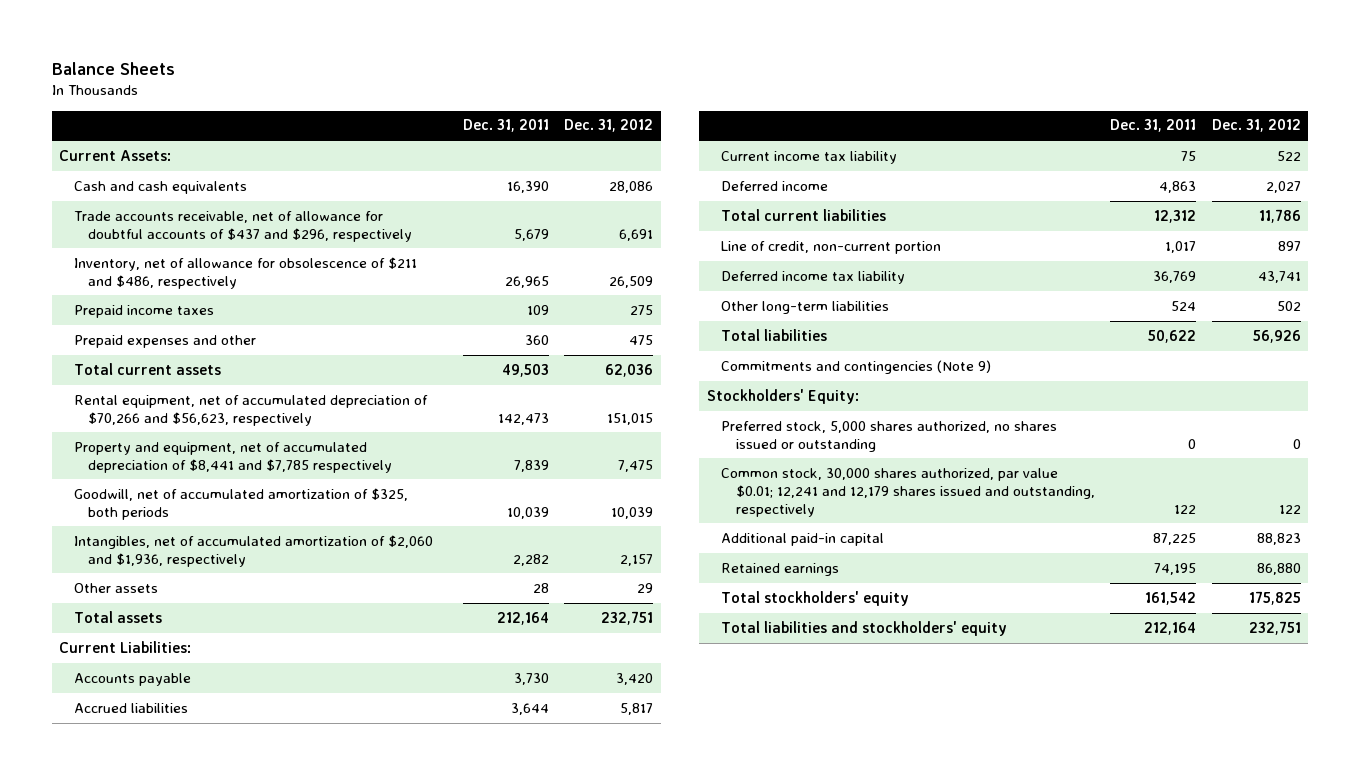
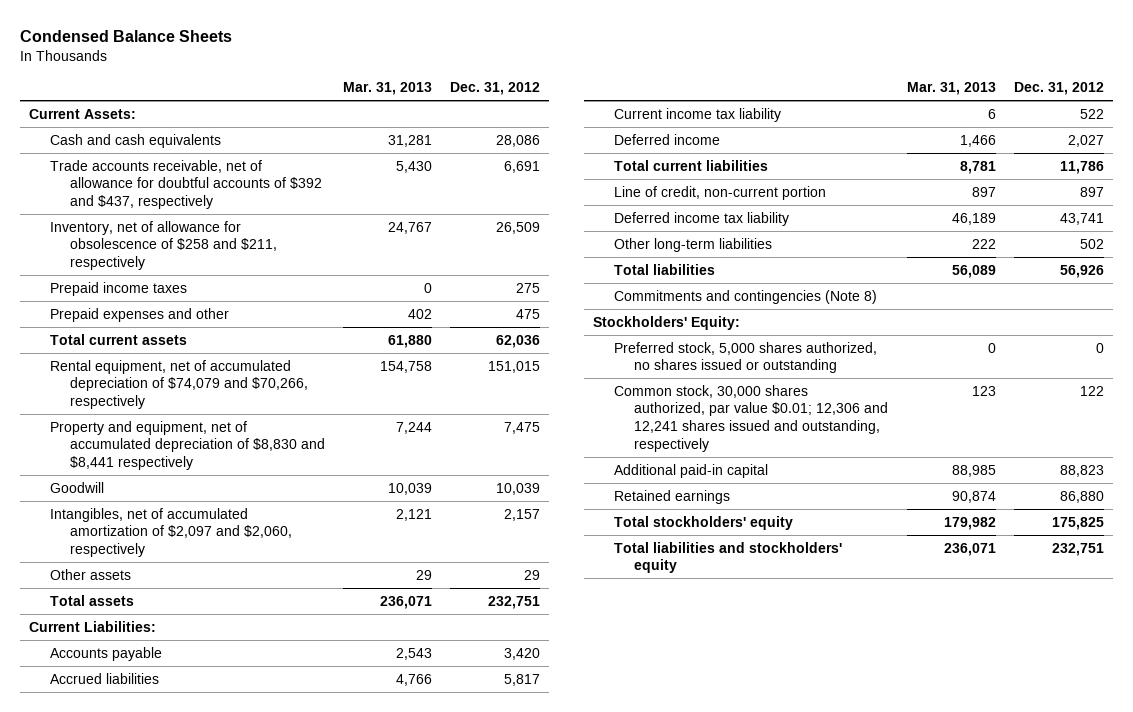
- Balance Sheets
+ Condensed Balance Sheets
- | Dec. 31, 2011 | Dec. 31, 2012
+ | Mar. 31, 2013 | Dec. 31, 2012
- Trade accounts receivable, net of allowance for doubtful accounts of $437 and $296, respectively | 5,679 | 6,691
- Inventory, net of allowance for obsolescence of $211 and $486, respectively | 26,965 | 26,509
+ Trade accounts receivable, net of allowance for doubtful accounts of $392 and $437, respectively | 5,430 | 6,691
+ Inventory, net of allowance for obsolescence of $258 and $211, respectively | 24,767 | 26,509
- Rental equipment, net of accumulated depreciation of $70,266 and $56,623, respectively | 142,473 | 151,015
- Property and equipment, net of accumulated depreciation of $8,441 and $7,785 respectively | 7,839 | 7,475
- Goodwill, net of accumulated amortization of $325, both periods | 10,039 | 10,039
- Intangibles, net of accumulated amortization of $2,060 and $1,936, respectively | 2,282 | 2,157
+ Rental equipment, net of accumulated depreciation of $74,079 and $70,266, respectively | 154,758 | 151,015
+ Property and equipment, net of accumulated depreciation of $8,830 and $8,441 respectively | 7,244 | 7,475
+ Goodwill | 10,039 | 10,039
+ Intangibles, net of accumulated amortization of $2,097 and $2,060, respectively | 2,121 | 2,157
- Commitments and contingencies (Note 9)
+ Commitments and contingencies (Note 8)
- Common stock, 30,000 shares authorized, par value $0.01; 12,241 and 12,179 shares issued and outstanding, respectively | 122 | 122
+ Common stock, 30,000 shares authorized, par value $0.01; 12,306 and 12,241 shares issued and outstanding, respectively | 123 | 122

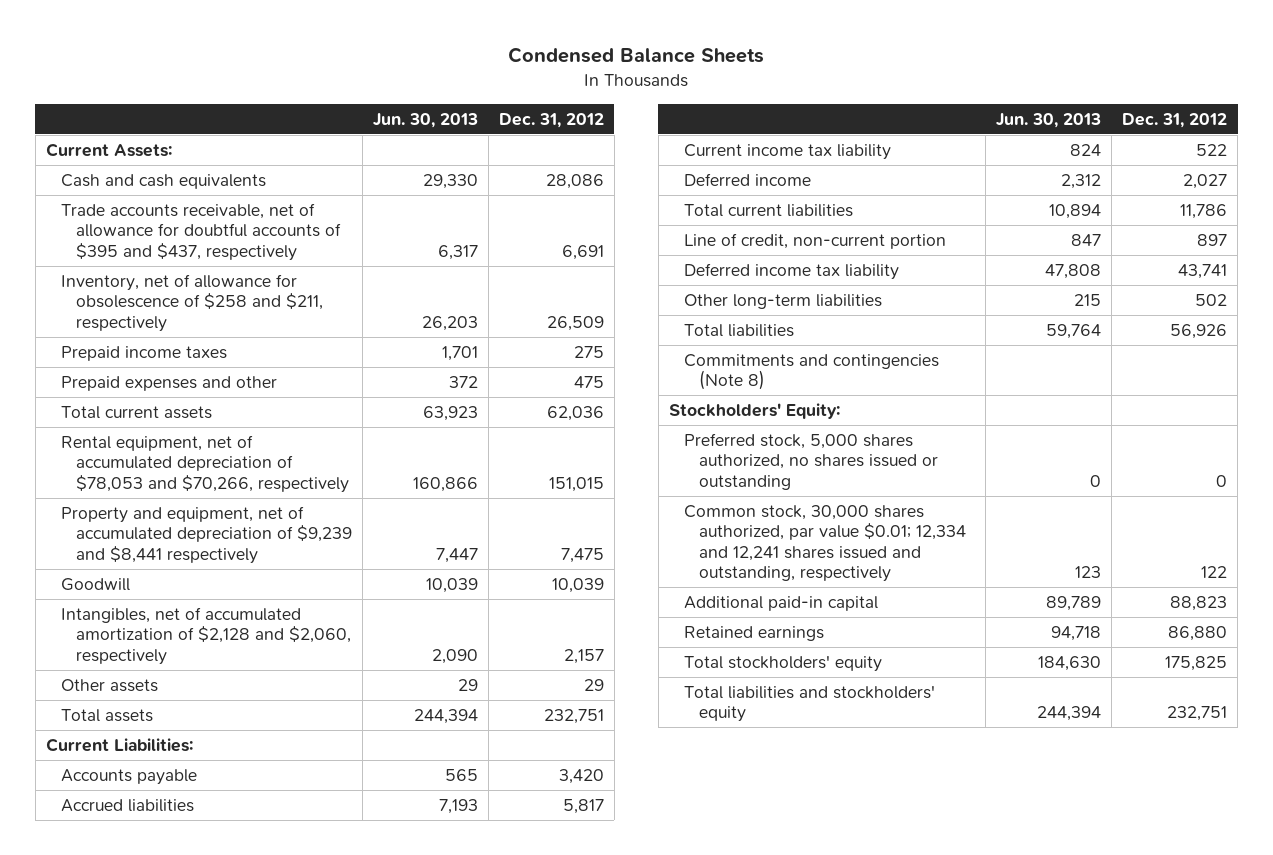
- | Mar. 31, 2013 | Dec. 31, 2012
+ | Jun. 30, 2013 | Dec. 31, 2012
- Trade accounts receivable, net of allowance for doubtful accounts of $392 and $437, respectively | 5,430 | 6,691
+ Trade accounts receivable, net of allowance for doubtful accounts of $395 and $437, respectively | 6,317 | 6,691
- Rental equipment, net of accumulated depreciation of $74,079 and $70,266, respectively | 154,758 | 151,015
- Property and equipment, net of accumulated depreciation of $8,830 and $8,441 respectively | 7,244 | 7,475
+ Rental equipment, net of accumulated depreciation of $78,053 and $70,266, respectively | 160,866 | 151,015
+ Property and equipment, net of accumulated depreciation of $9,239 and $8,441 respectively | 7,447 | 7,475
- Intangibles, net of accumulated amortization of $2,097 and $2,060, respectively | 2,121 | 2,157
+ Intangibles, net of accumulated amortization of $2,128 and $2,060, respectively | 2,090 | 2,157
- Common stock, 30,000 shares authorized, par value $0.01; 12,306 and 12,241 shares issued and outstanding, respectively | 123 | 122
+ Common stock, 30,000 shares authorized, par value $0.01; 12,334 and 12,241 shares issued and outstanding, respectively | 123 | 122

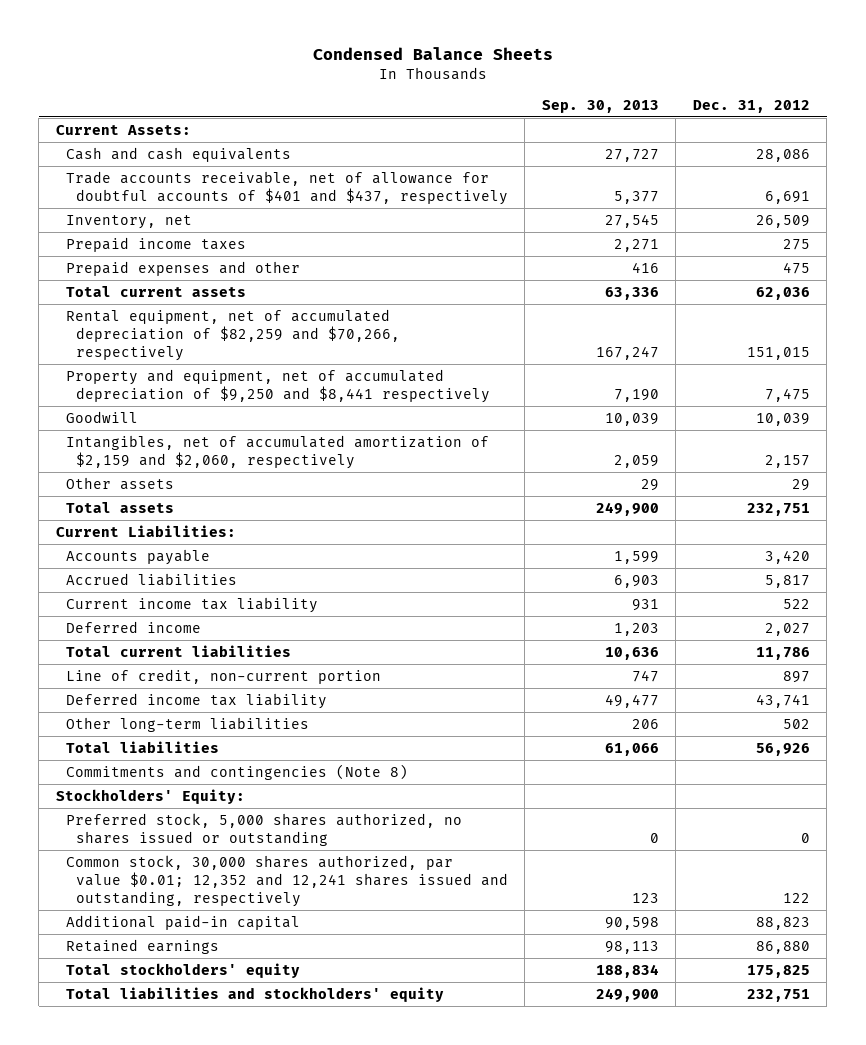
- | Jun. 30, 2013 | Dec. 31, 2012
+ | Sep. 30, 2013 | Dec. 31, 2012
- Trade accounts receivable, net of allowance for doubtful accounts of $395 and $437, respectively | 6,317 | 6,691
- Inventory, net of allowance for obsolescence of $258 and $211, respectively | 26,203 | 26,509
+ Trade accounts receivable, net of allowance for doubtful accounts of $401 and $437, respectively | 5,377 | 6,691
+ Inventory, net | 27,545 | 26,509
- Rental equipment, net of accumulated depreciation of $78,053 and $70,266, respectively | 160,866 | 151,015
- Property and equipment, net of accumulated depreciation of $9,239 and $8,441 respectively | 7,447 | 7,475
+ Rental equipment, net of accumulated depreciation of $82,259 and $70,266, respectively | 167,247 | 151,015
+ Property and equipment, net of accumulated depreciation of $9,250 and $8,441 respectively | 7,190 | 7,475
- Intangibles, net of accumulated amortization of $2,128 and $2,060, respectively | 2,090 | 2,157
+ Intangibles, net of accumulated amortization of $2,159 and $2,060, respectively | 2,059 | 2,157
- Common stock, 30,000 shares authorized, par value $0.01; 12,334 and 12,241 shares issued and outstanding, respectively | 123 | 122
+ Common stock, 30,000 shares authorized, par value $0.01; 12,352 and 12,241 shares issued and outstanding, respectively | 123 | 122

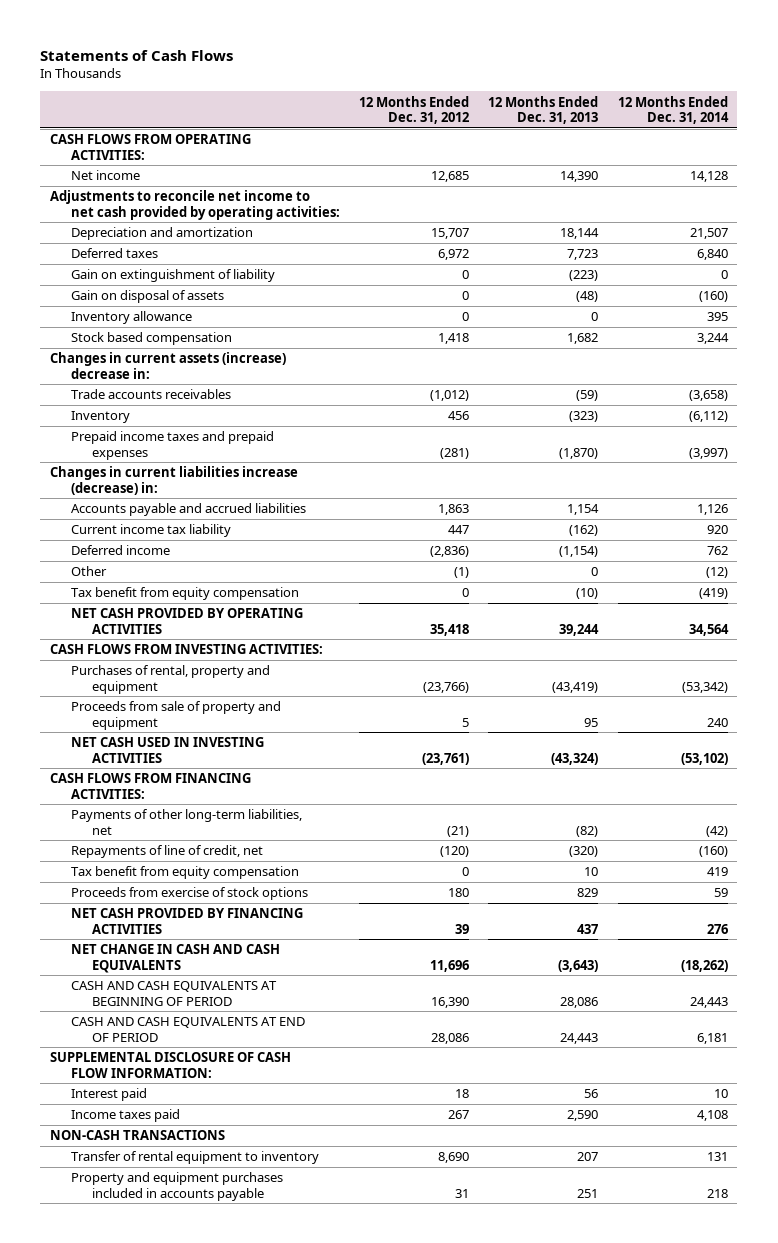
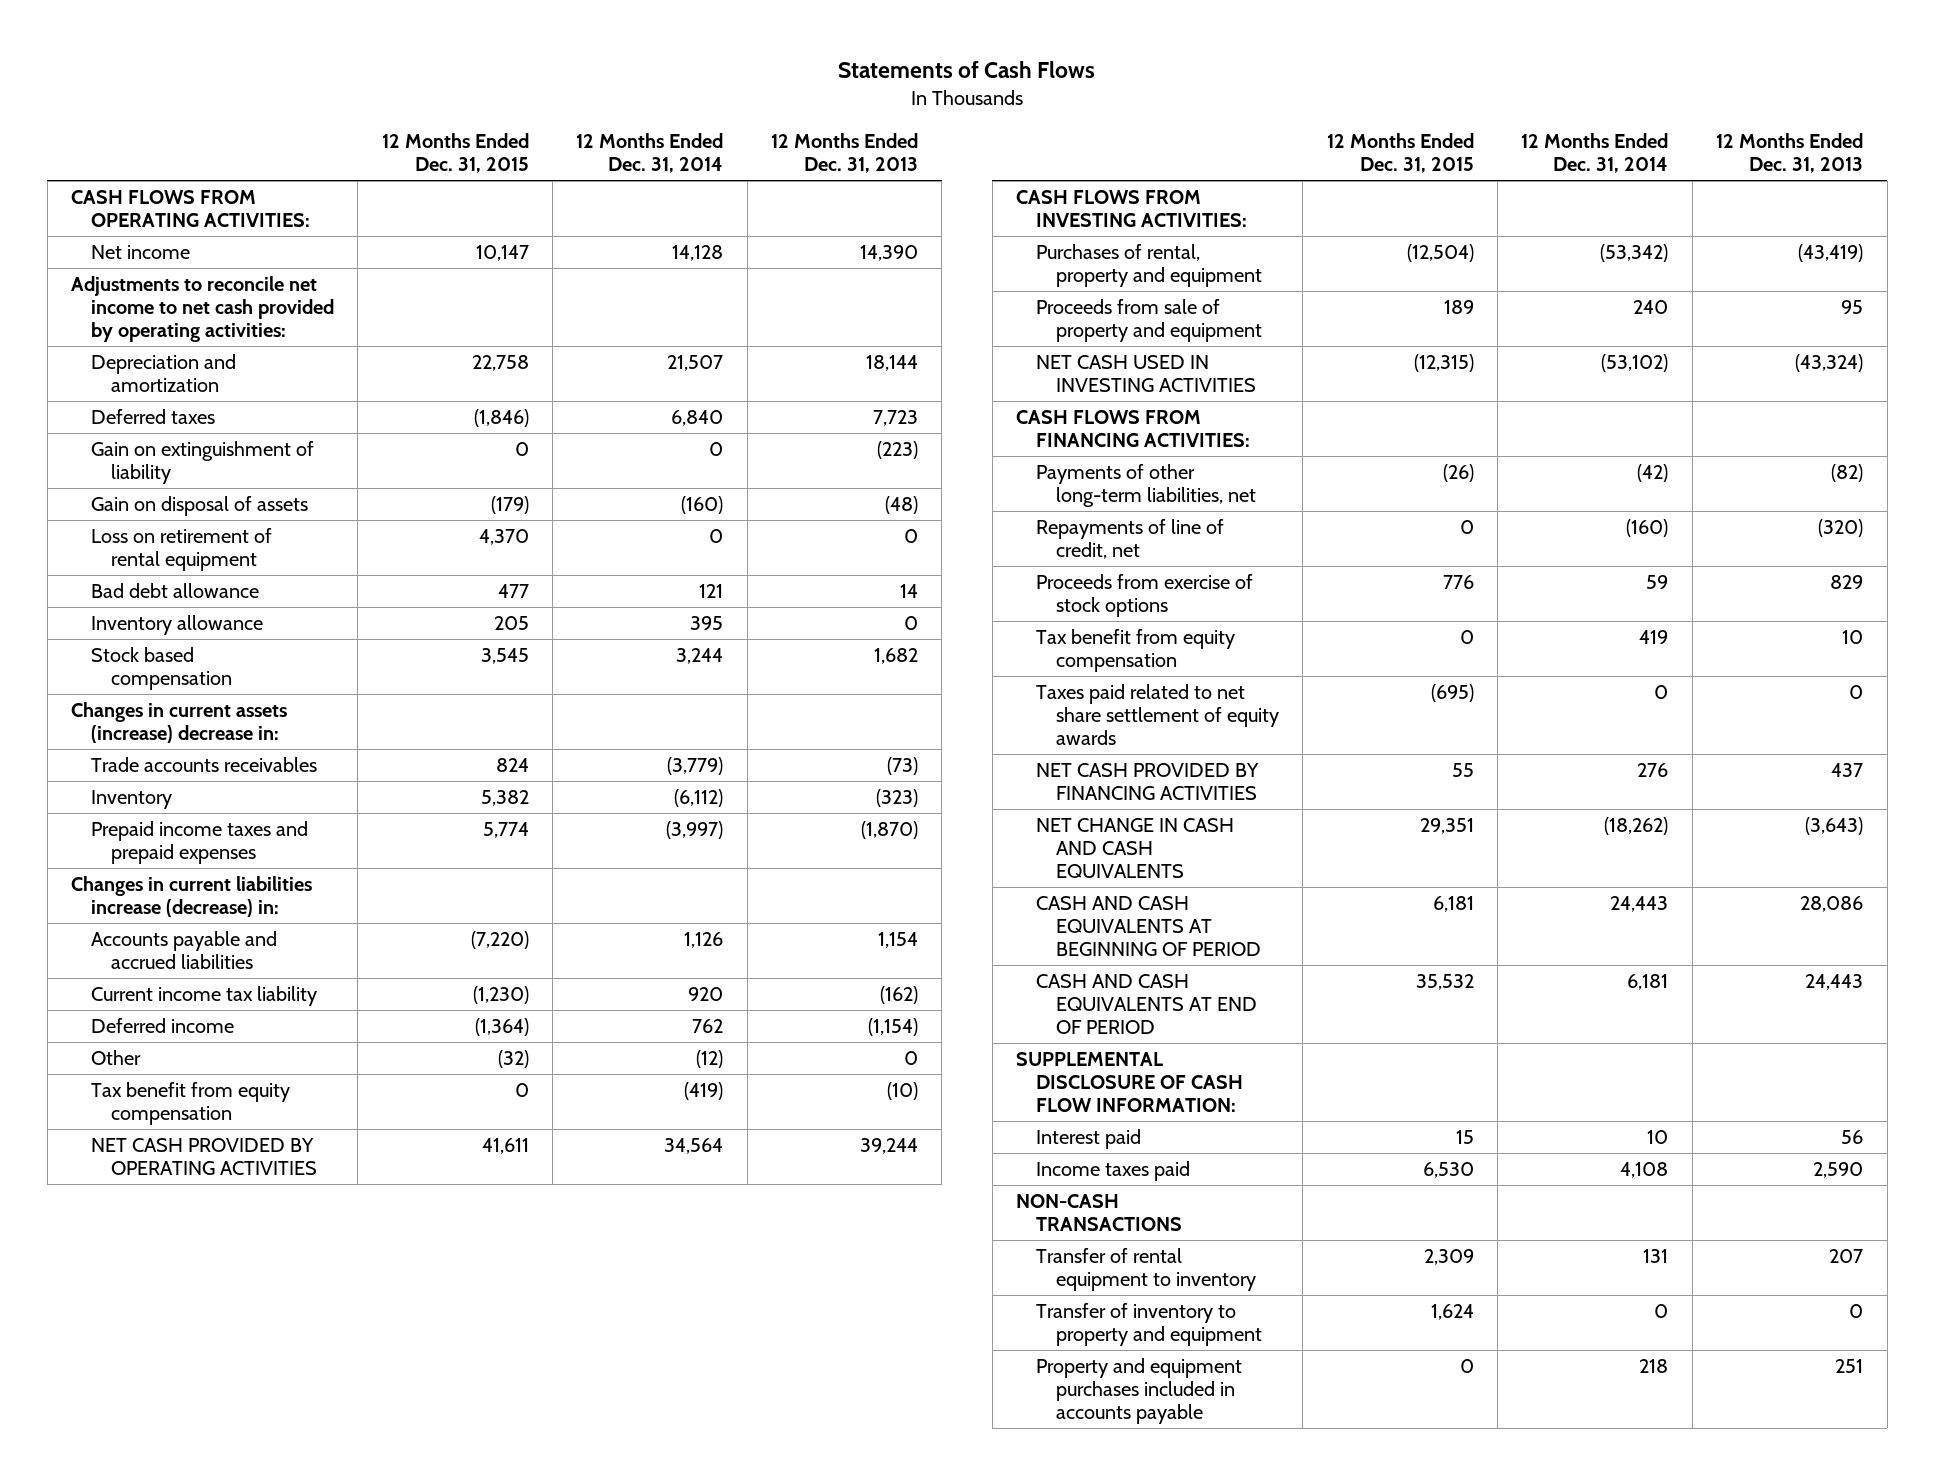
- | 12 Months Ended Dec. 31, 2012 | 12 Months Ended Dec. 31, 2013 | 12 Months Ended Dec. 31, 2014
+ | 12 Months Ended Dec. 31, 2015 | 12 Months Ended Dec. 31, 2014 | 12 Months Ended Dec. 31, 2013
+ Loss on retirement of rental equipment | 4,370 | 0 | 0
+ Bad debt allowance | 477 | 121 | 14
- Trade accounts receivables | (1,012) | (59) | (3,658)
+ Trade accounts receivables | 824 | (3,779) | (73)
moved down: Tax benefit from equity compensation | 0 | 419 | 10
+ Taxes paid related to net share settlement of equity awards | (695) | 0 | 0
+ Transfer of inventory to property and equipment | 1,624 | 0 | 0

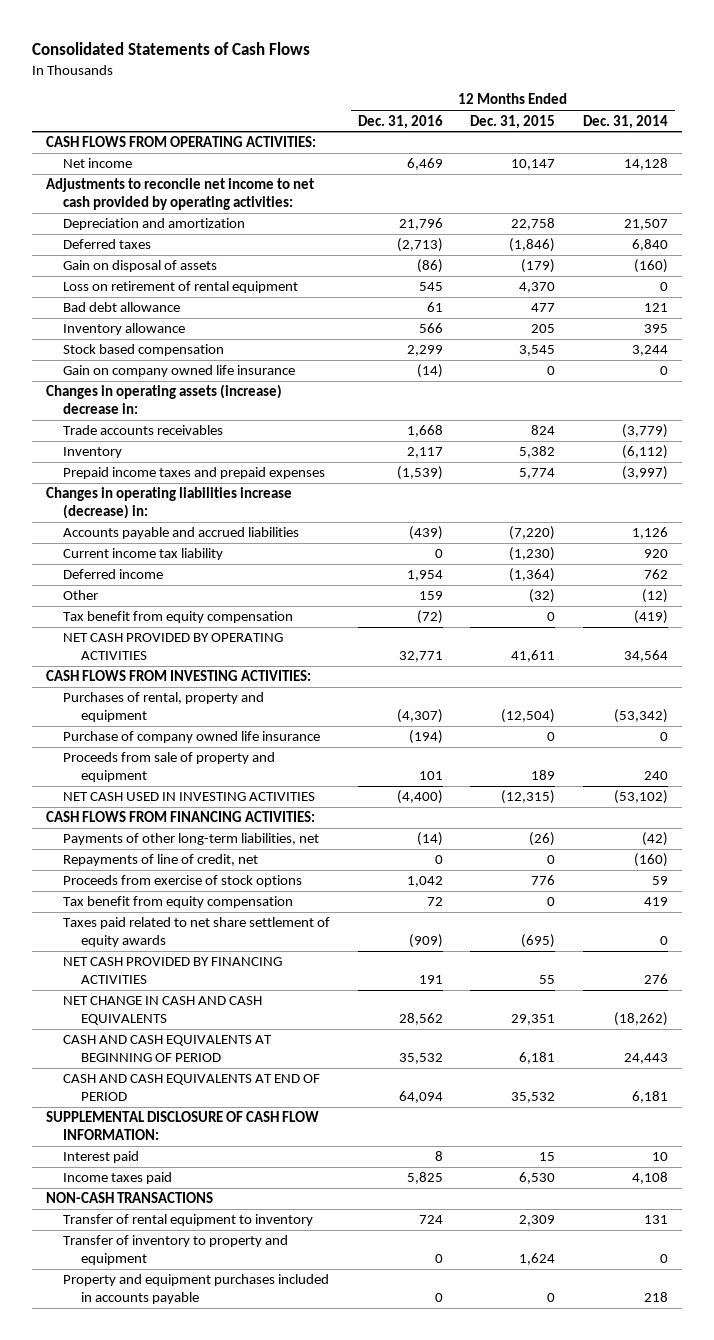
- Statements of Cash Flows
+ Consolidated Statements of Cash Flows
- | 12 Months Ended Dec. 31, 2015 | 12 Months Ended Dec. 31, 2014 | 12 Months Ended Dec. 31, 2013
+ | 12 Months Ended Dec. 31, 2016 | 12 Months Ended Dec. 31, 2015 | 12 Months Ended Dec. 31, 2014
- Gain on extinguishment of liability | 0 | 0 | (223)
- Changes in current assets (increase) decrease in:
+ Gain on company owned life insurance | (14) | 0 | 0
+ Changes in operating assets (increase) decrease in:
- Changes in current liabilities increase (decrease) in:
+ Changes in operating liabilities increase (decrease) in:
+ Purchase of company owned life insurance | (194) | 0 | 0

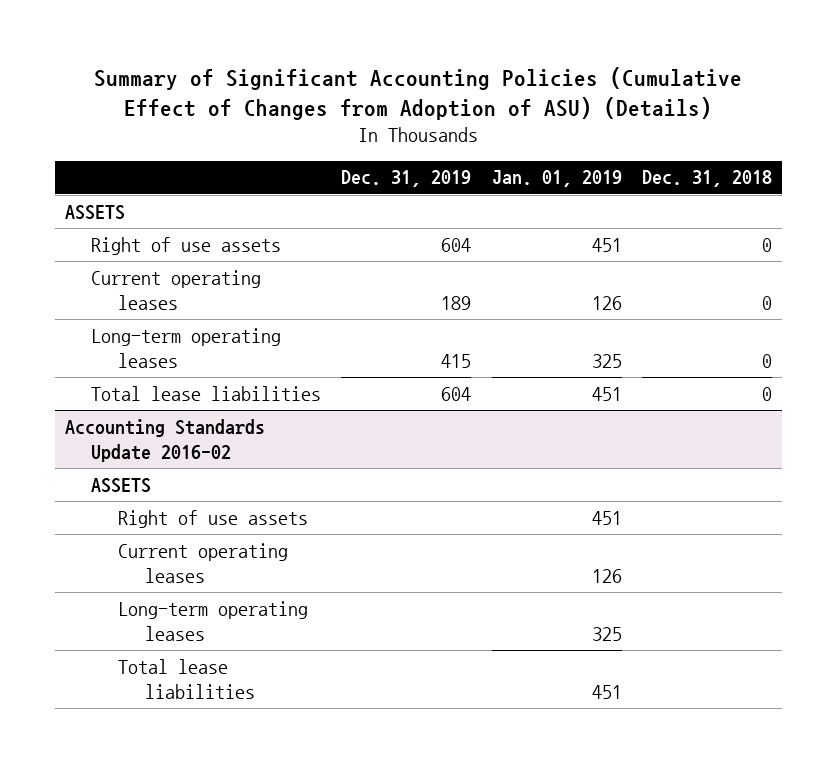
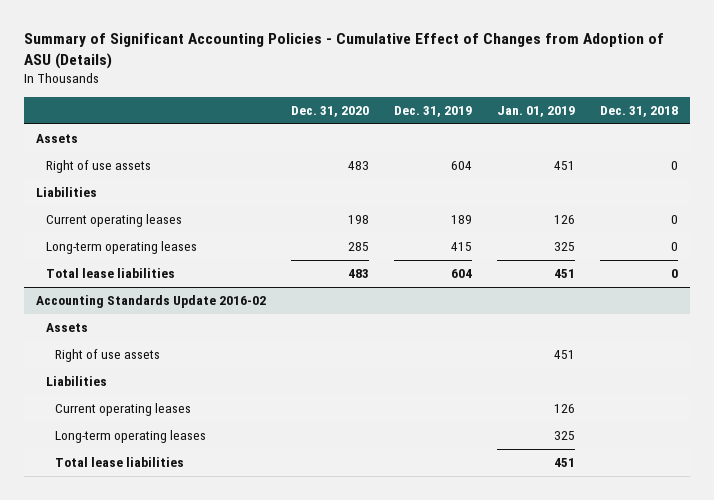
- Summary of Significant Accounting Policies (Cumulative Effect of Changes from Adoption of ASU) (Details)
+ Summary of Significant Accounting Policies - Cumulative Effect of Changes from Adoption of ASU (Details)
- | Dec. 31, 2019 | Jan. 01, 2019 | Dec. 31, 2018
+ | Dec. 31, 2020 | Dec. 31, 2019 | Jan. 01, 2019 | Dec. 31, 2018
- ASSETS
+ Assets
+ Liabilities
@ Accounting Standards Update 2016-02
- ASSETS
+ Assets
+ Liabilities

